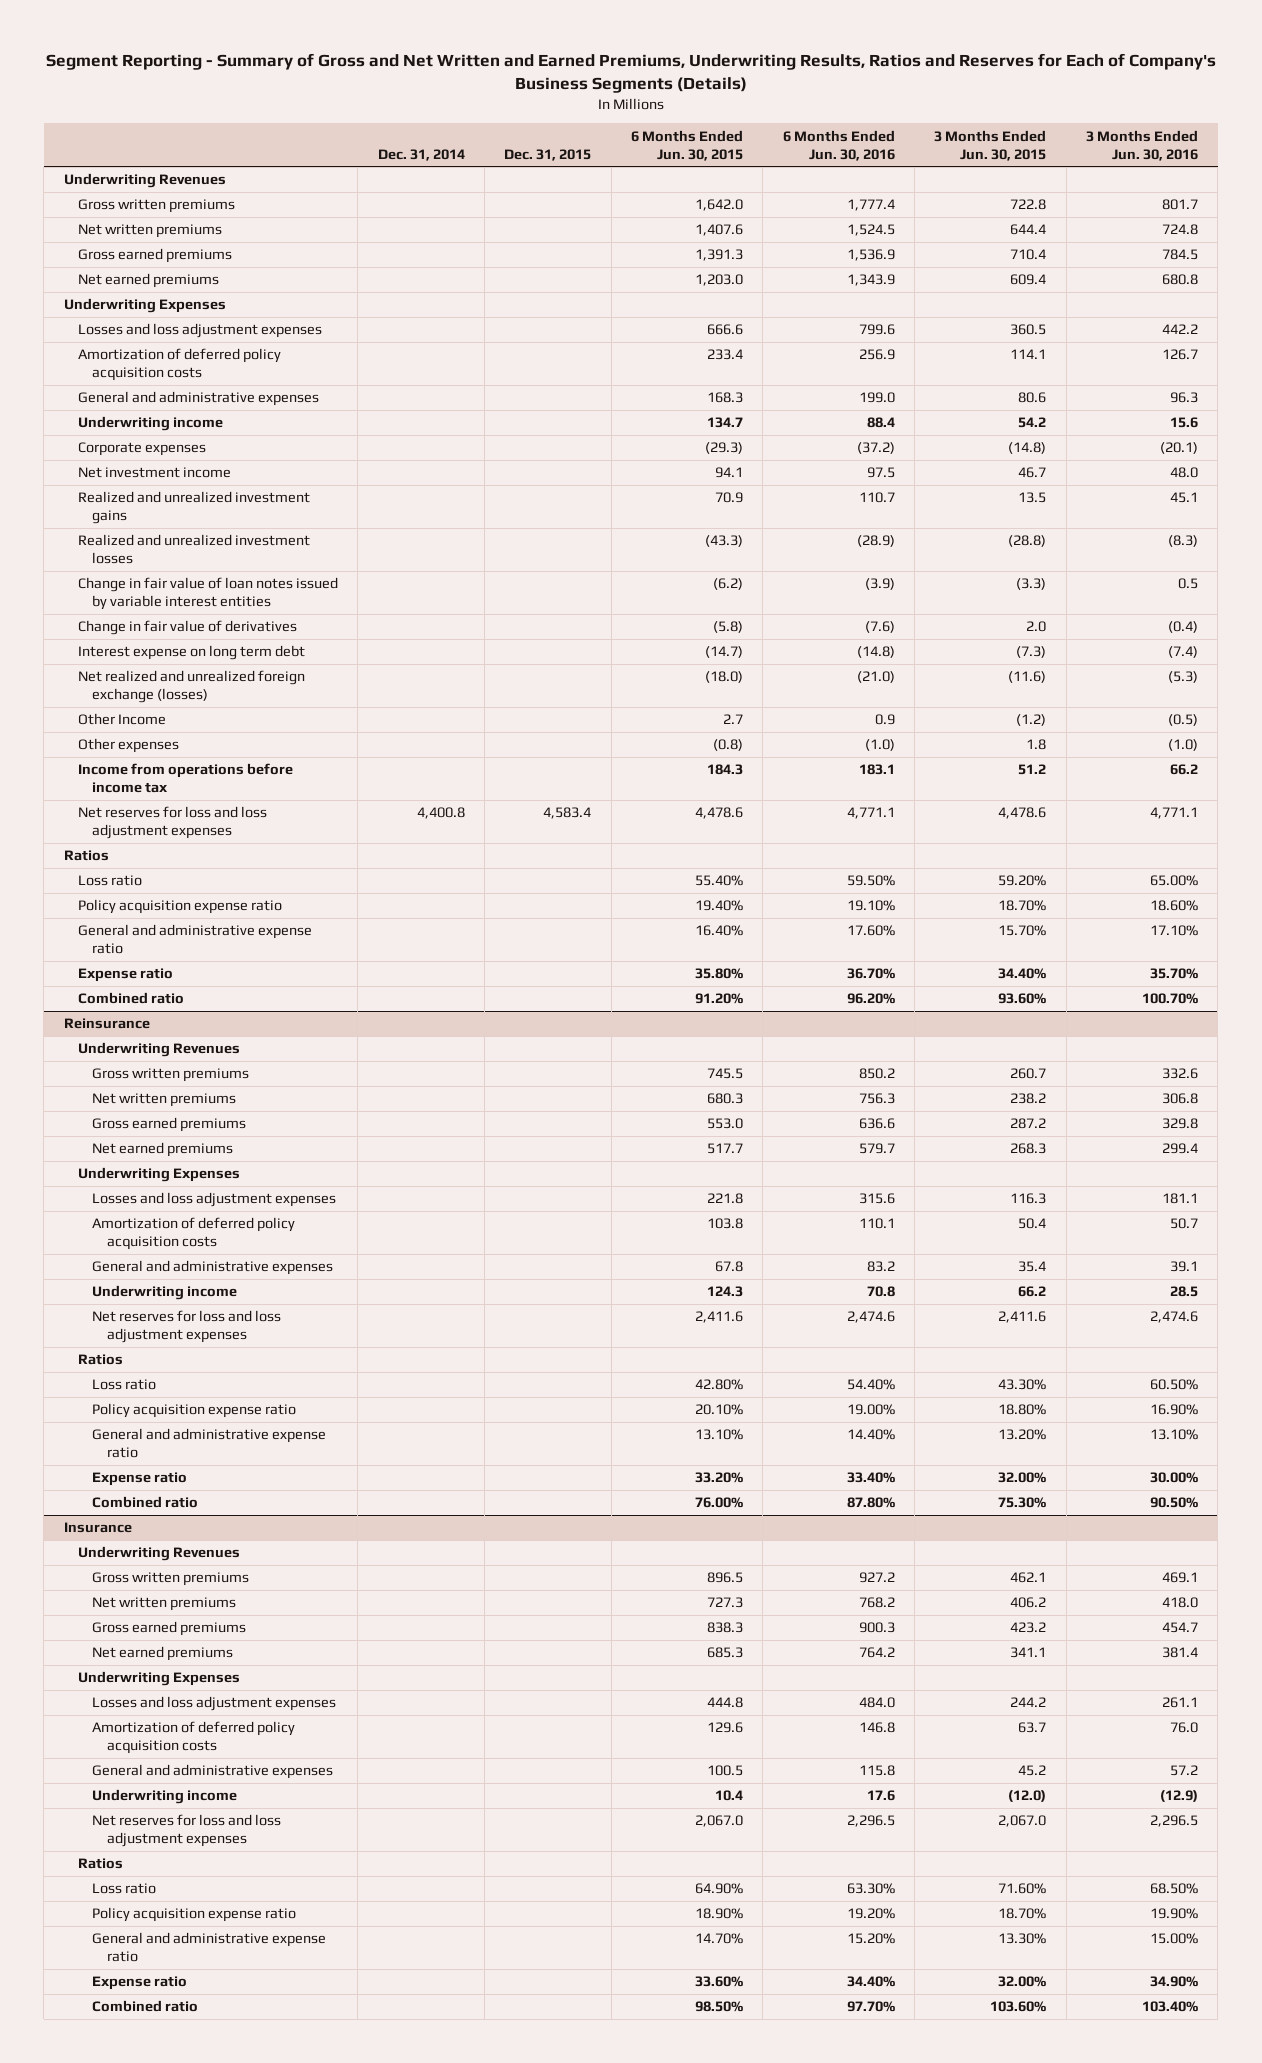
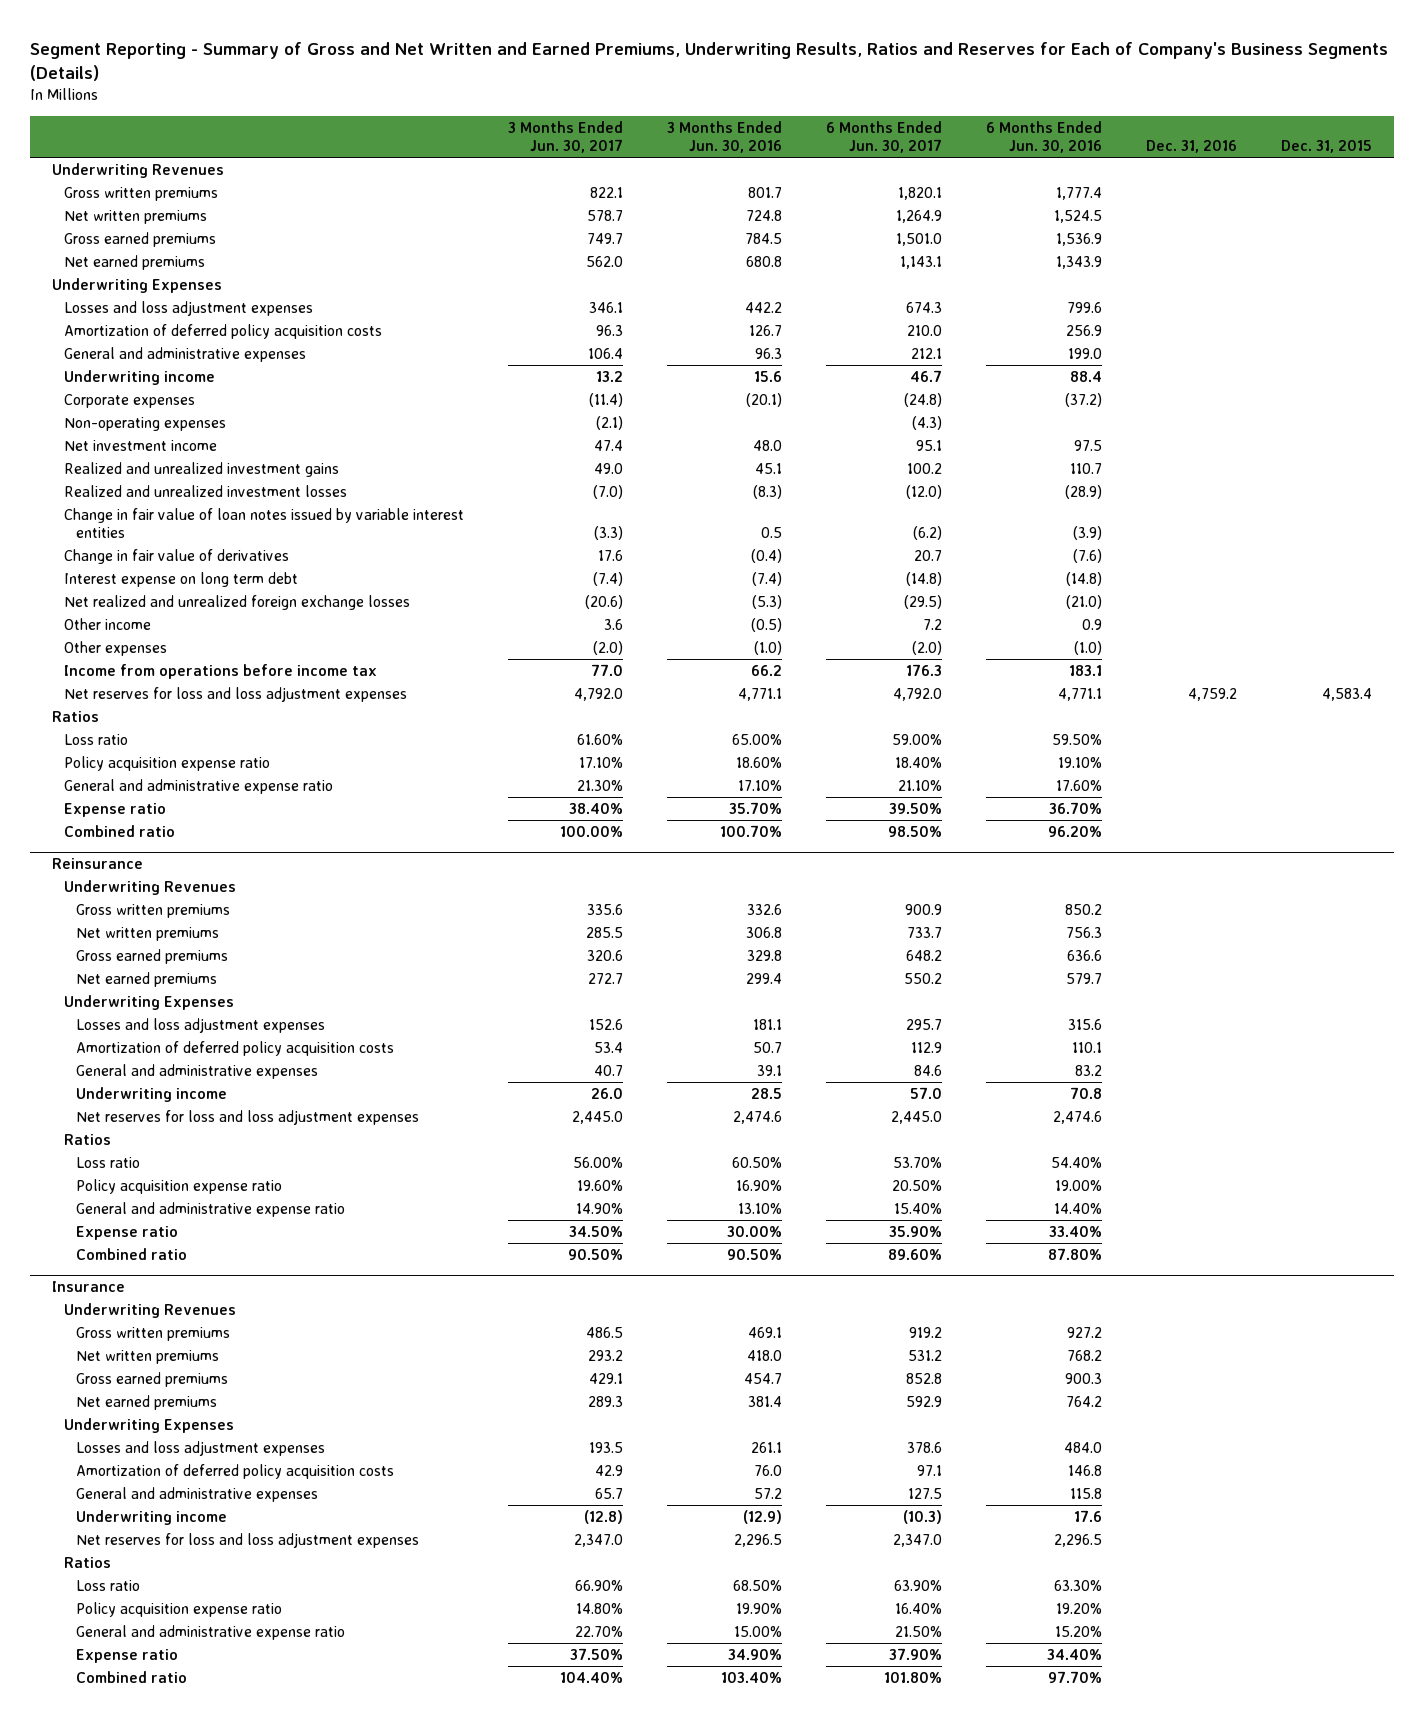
- | Dec. 31, 2014 | Dec. 31, 2015 | 6 Months Ended Jun. 30, 2015 | 6 Months Ended Jun. 30, 2016 | 3 Months Ended Jun. 30, 2015 | 3 Months Ended Jun. 30, 2016
+ | 3 Months Ended Jun. 30, 2017 | 3 Months Ended Jun. 30, 2016 | 6 Months Ended Jun. 30, 2017 | 6 Months Ended Jun. 30, 2016 | Dec. 31, 2016 | Dec. 31, 2015
+ Non-operating expenses | (2.1) | | (4.3) | | |
- Net realized and unrealized foreign exchange (losses) | | | (18.0) | (21.0) | (11.6) | (5.3)
- Other Income | | | 2.7 | 0.9 | (1.2) | (0.5)
+ Net realized and unrealized foreign exchange losses | (20.6) | (5.3) | (29.5) | (21.0) | |
+ Other income | 3.6 | (0.5) | 7.2 | 0.9 | |

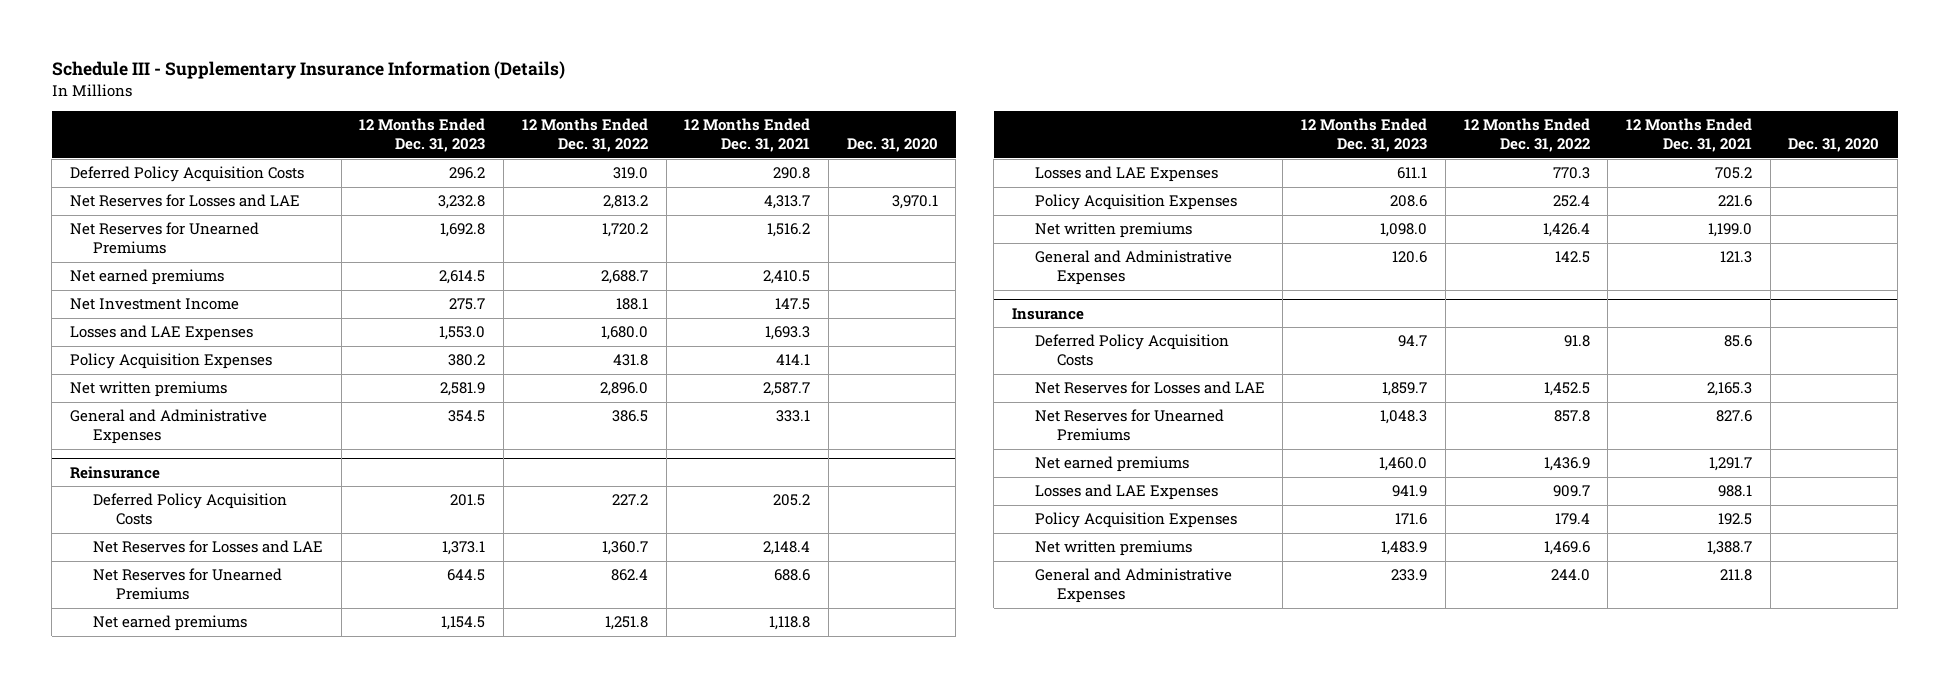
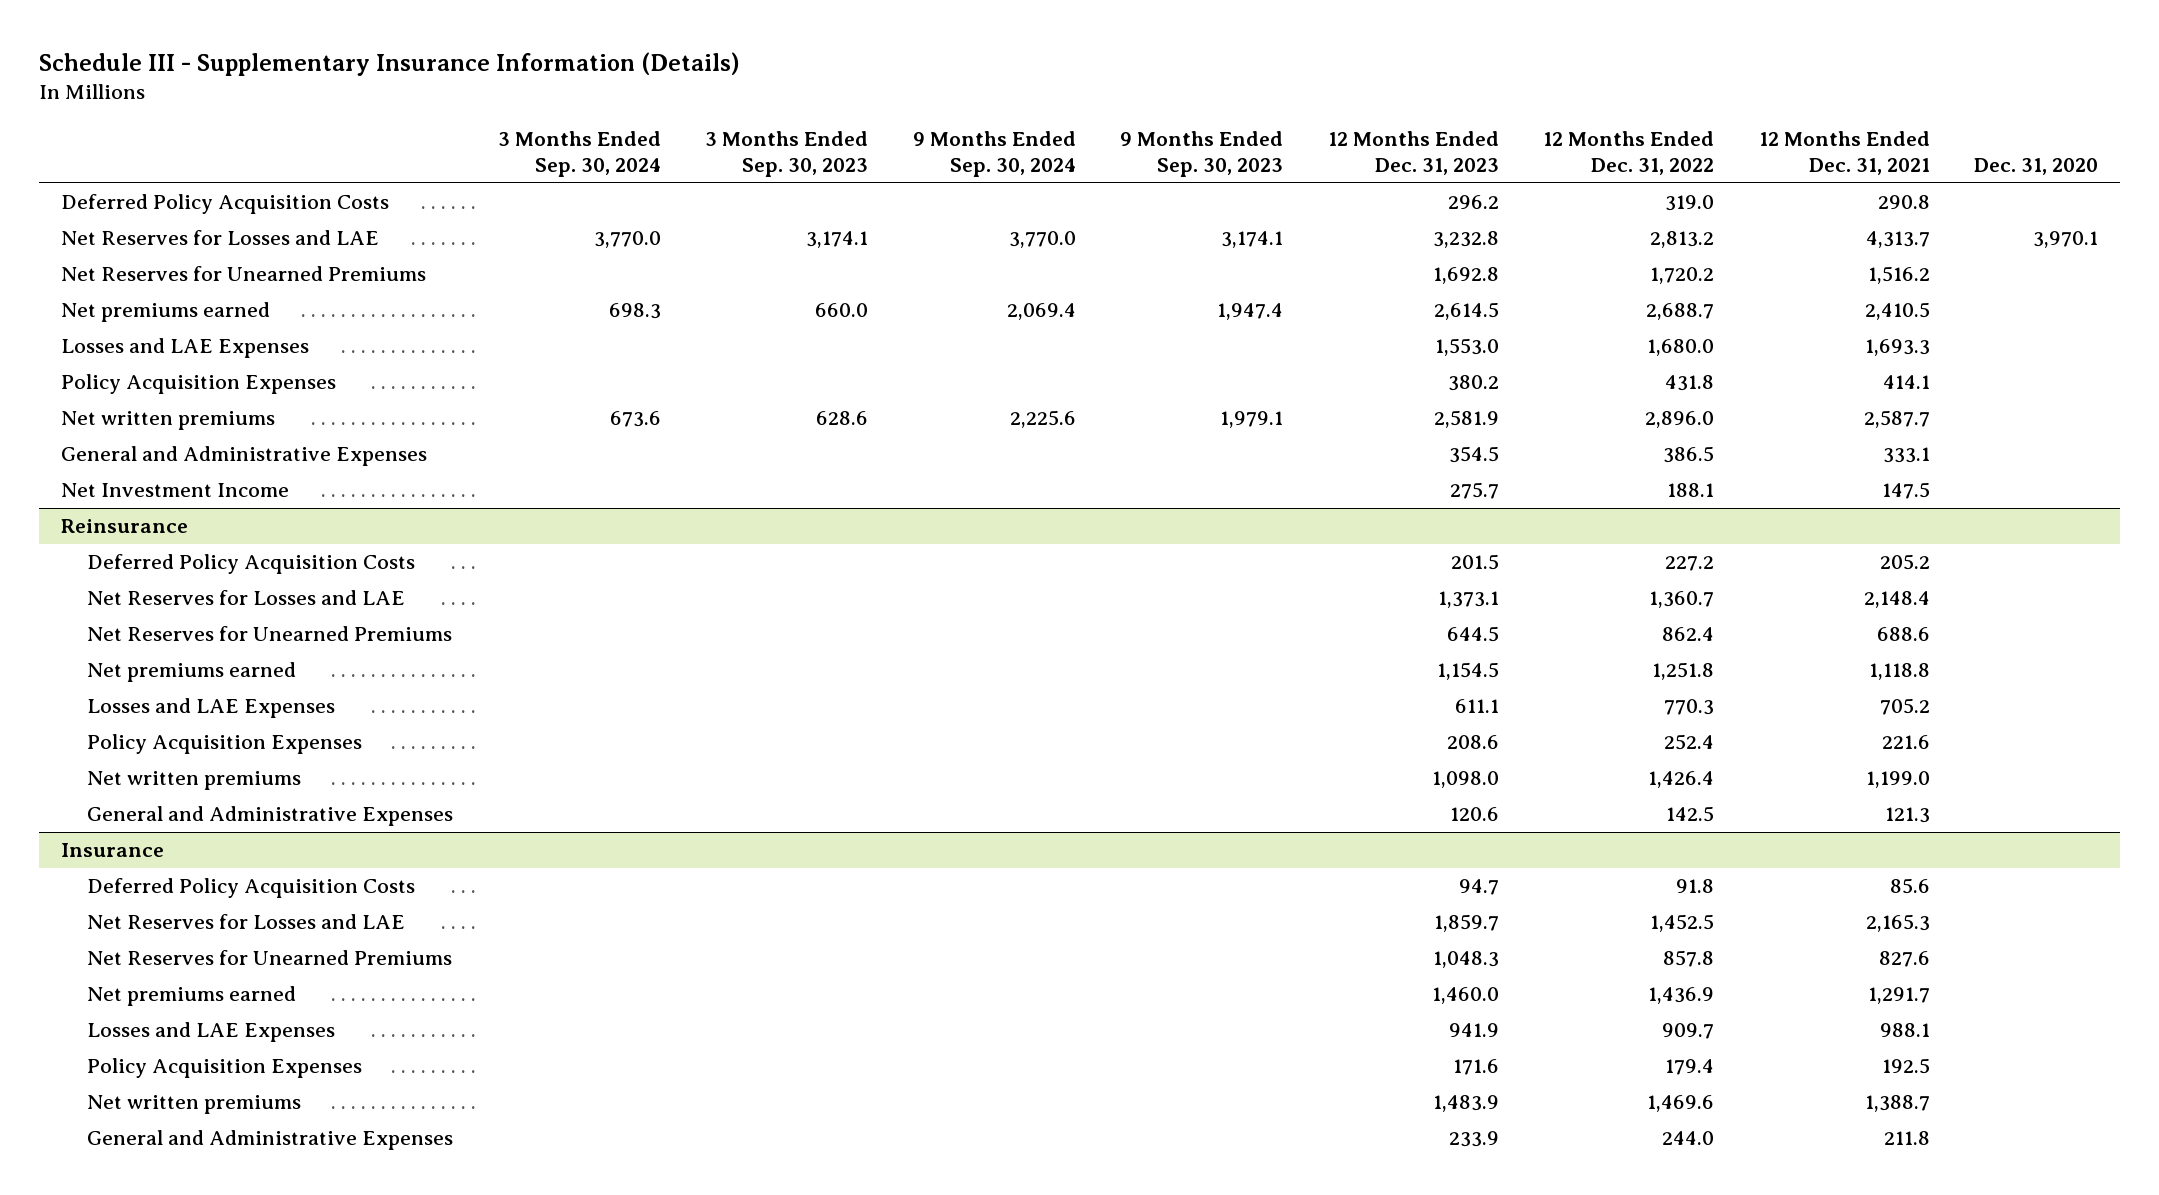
- | 12 Months Ended Dec. 31, 2023 | 12 Months Ended Dec. 31, 2022 | 12 Months Ended Dec. 31, 2021 | Dec. 31, 2020
+ | 3 Months Ended Sep. 30, 2024 | 3 Months Ended Sep. 30, 2023 | 9 Months Ended Sep. 30, 2024 | 9 Months Ended Sep. 30, 2023 | 12 Months Ended Dec. 31, 2023 | 12 Months Ended Dec. 31, 2022 | 12 Months Ended Dec. 31, 2021 | Dec. 31, 2020
- Net earned premiums | 2,614.5 | 2,688.7 | 2,410.5 |
+ Net premiums earned | 698.3 | 660.0 | 2,069.4 | 1,947.4 | 2,614.5 | 2,688.7 | 2,410.5 |
moved down: Net Investment Income | | | | | 275.7 | 188.1 | 147.5 |
@ Reinsurance
- Net earned premiums | 1,154.5 | 1,251.8 | 1,118.8 |
+ Net premiums earned | | | | | 1,154.5 | 1,251.8 | 1,118.8 |
@ Insurance
- Net earned premiums | 1,460.0 | 1,436.9 | 1,291.7 |
+ Net premiums earned | | | | | 1,460.0 | 1,436.9 | 1,291.7 |

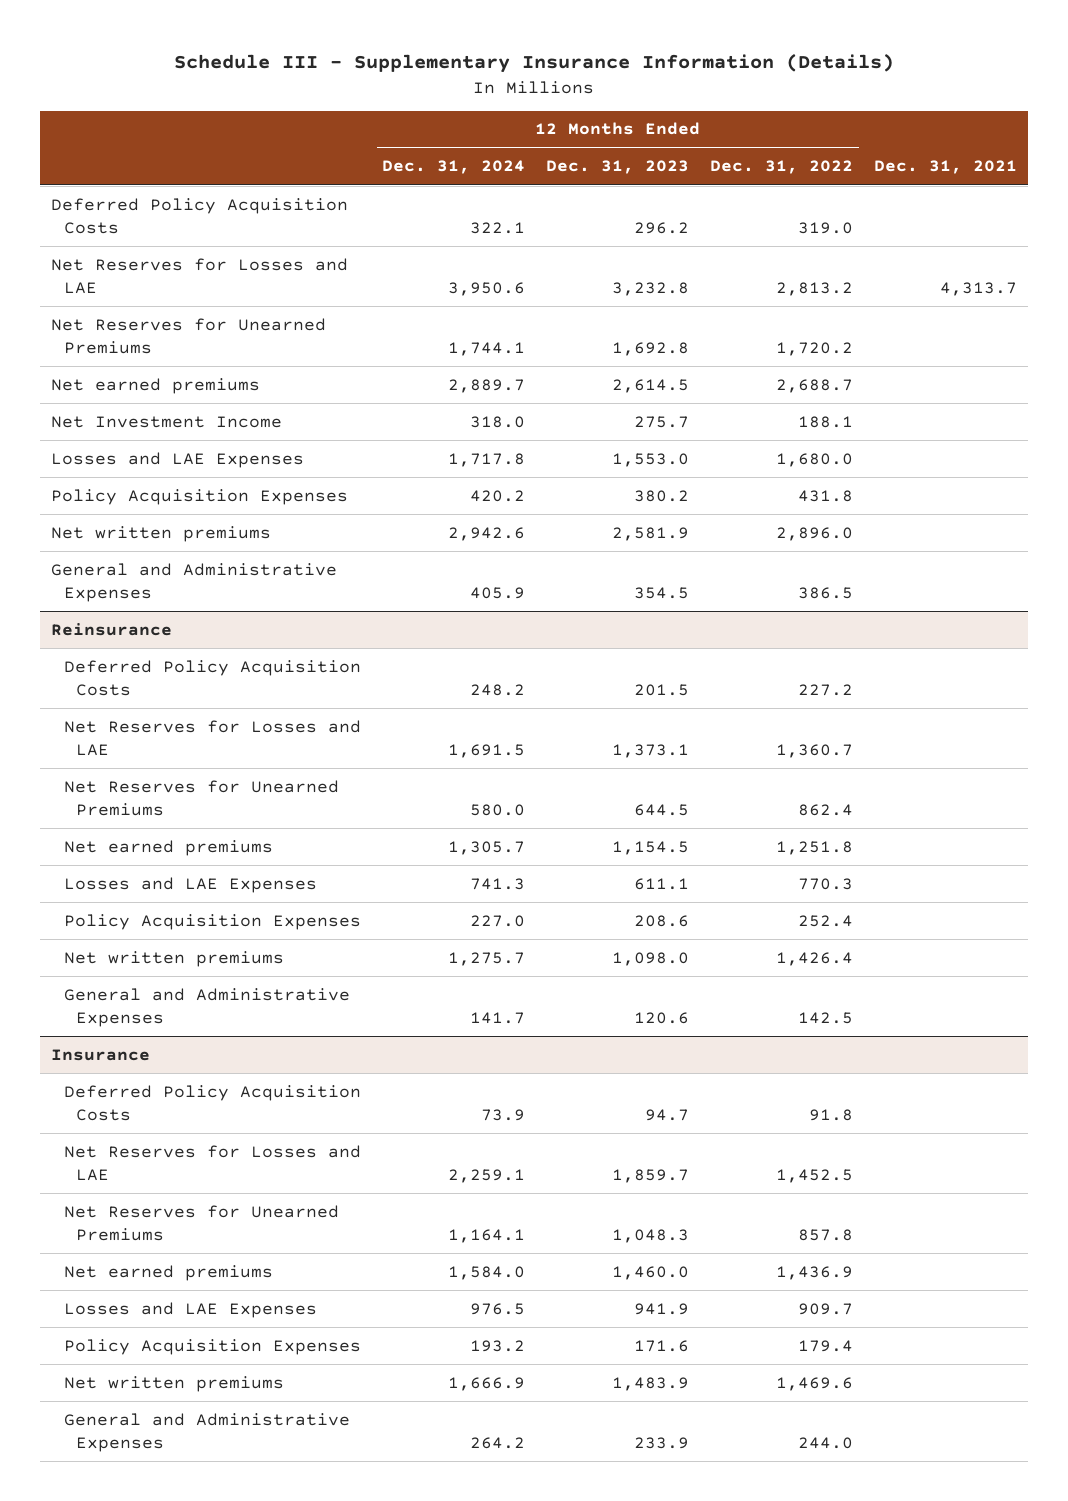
- | 3 Months Ended Sep. 30, 2024 | 3 Months Ended Sep. 30, 2023 | 9 Months Ended Sep. 30, 2024 | 9 Months Ended Sep. 30, 2023 | 12 Months Ended Dec. 31, 2023 | 12 Months Ended Dec. 31, 2022 | 12 Months Ended Dec. 31, 2021 | Dec. 31, 2020
+ | 12 Months Ended Dec. 31, 2024 | 12 Months Ended Dec. 31, 2023 | 12 Months Ended Dec. 31, 2022 | Dec. 31, 2021
- Net premiums earned | 698.3 | 660.0 | 2,069.4 | 1,947.4 | 2,614.5 | 2,688.7 | 2,410.5 |
+ Net earned premiums | 2,889.7 | 2,614.5 | 2,688.7 |
moved up: Net Investment Income | 318.0 | 275.7 | 188.1 |
@ Reinsurance
- Net premiums earned | | | | | 1,154.5 | 1,251.8 | 1,118.8 |
+ Net earned premiums | 1,305.7 | 1,154.5 | 1,251.8 |
@ Insurance
- Net premiums earned | | | | | 1,460.0 | 1,436.9 | 1,291.7 |
+ Net earned premiums | 1,584.0 | 1,460.0 | 1,436.9 |

